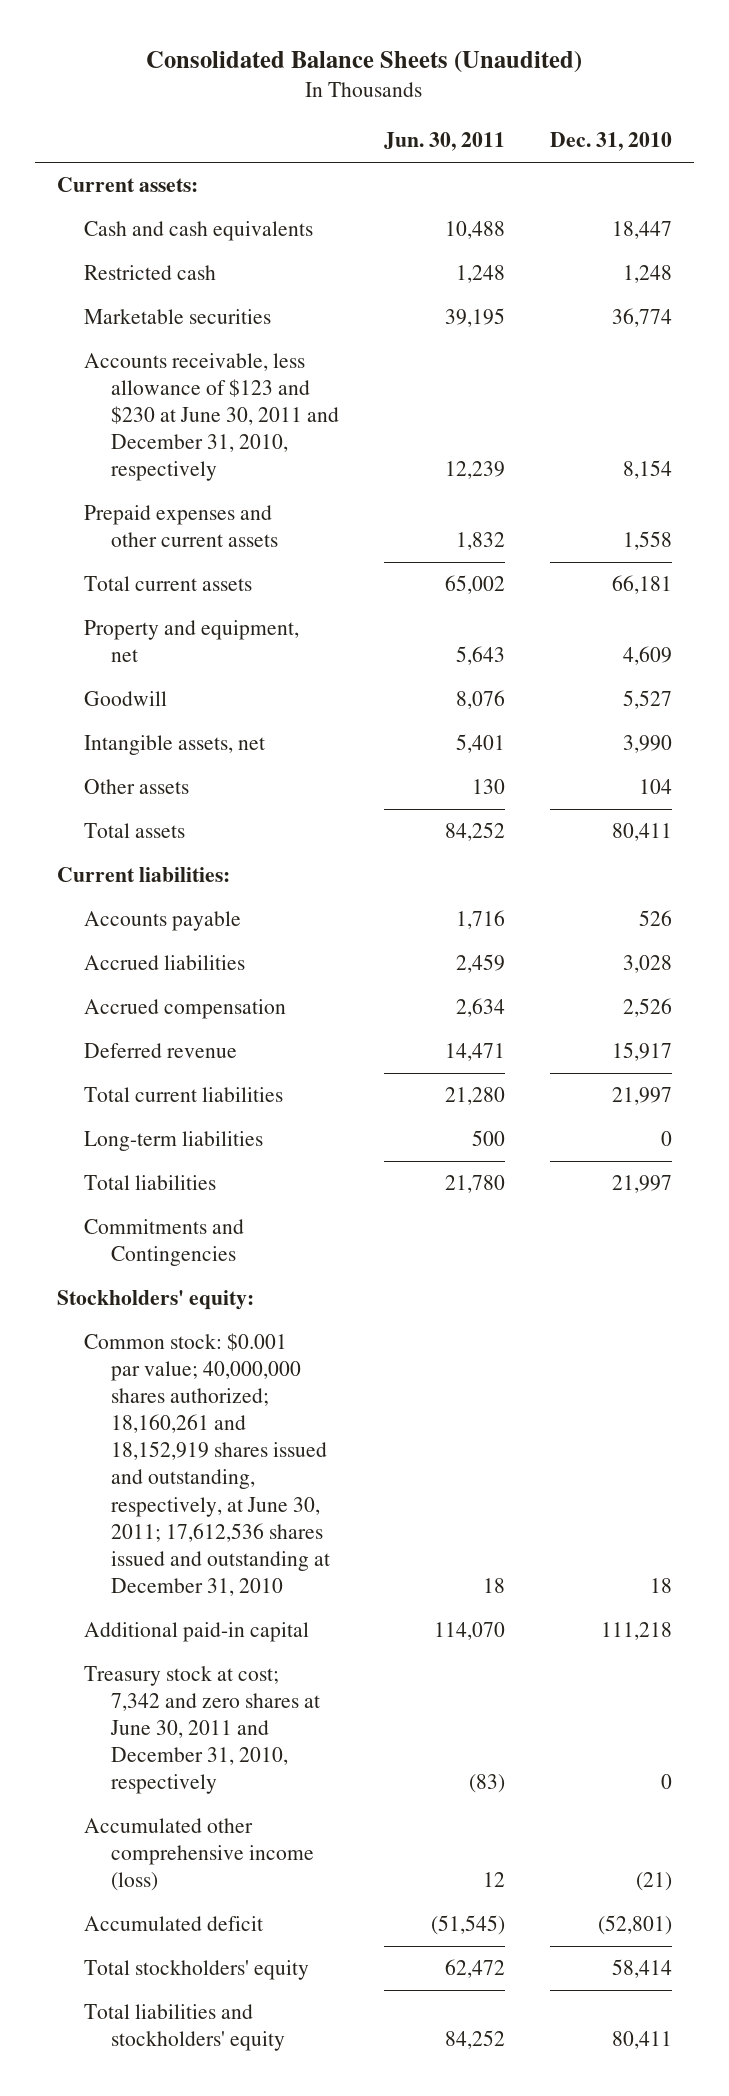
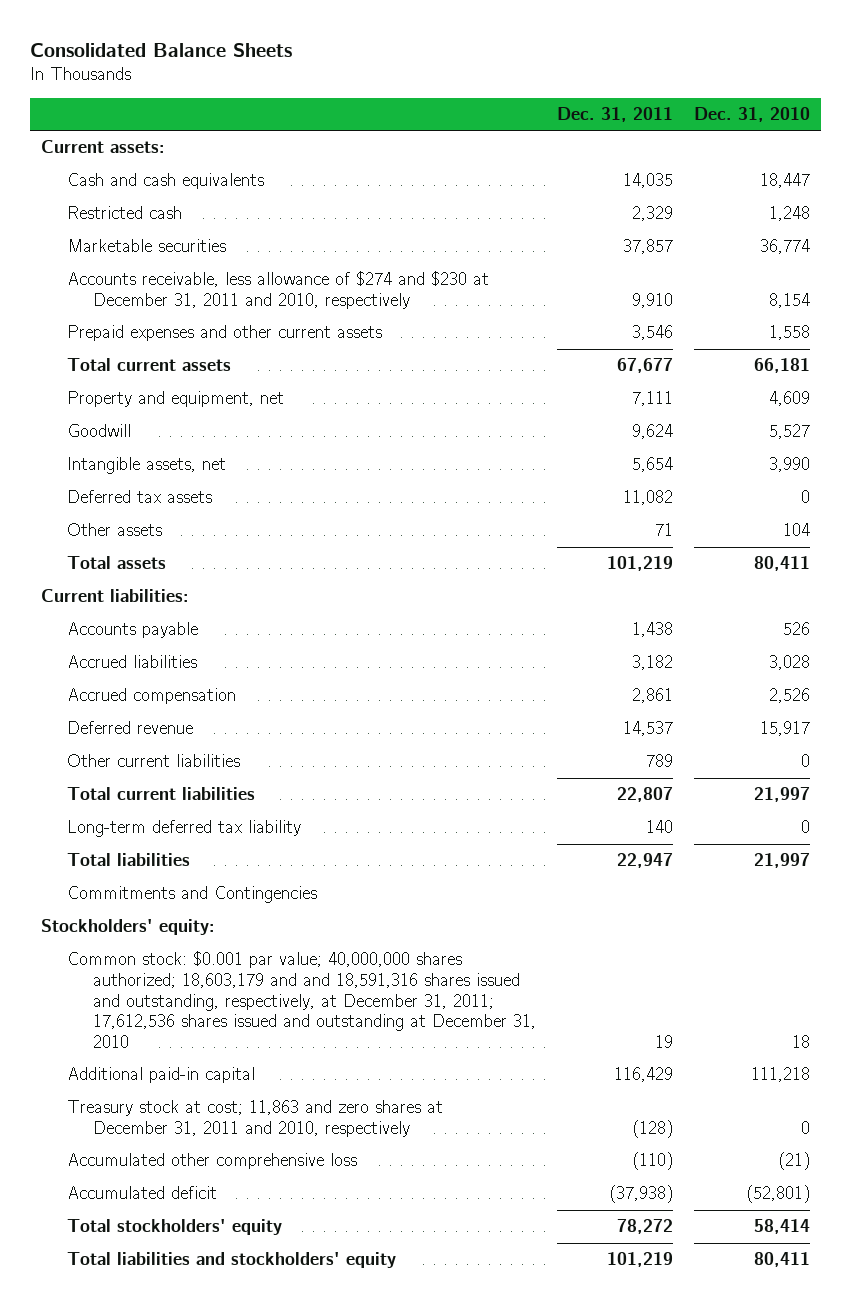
- Consolidated Balance Sheets (Unaudited)
+ Consolidated Balance Sheets
- | Jun. 30, 2011 | Dec. 31, 2010
+ | Dec. 31, 2011 | Dec. 31, 2010
- Accounts receivable, less allowance of $123 and $230 at June 30, 2011 and December 31, 2010, respectively | 12,239 | 8,154
+ Accounts receivable, less allowance of $274 and $230 at December 31, 2011 and 2010, respectively | 9,910 | 8,154
+ Deferred tax assets | 11,082 | 0
+ Other current liabilities | 789 | 0
- Long-term liabilities | 500 | 0
+ Long-term deferred tax liability | 140 | 0
- Common stock: $0.001 par value; 40,000,000 shares authorized; 18,160,261 and 18,152,919 shares issued and outstanding, respectively, at June 30, 2011; 17,612,536 shares issued and outstanding at December 31, 2010 | 18 | 18
+ Common stock: $0.001 par value; 40,000,000 shares authorized; 18,603,179 and and 18,591,316 shares issued and outstanding, respectively, at December 31, 2011; 17,612,536 shares issued and outstanding at December 31, 2010 | 19 | 18
- Treasury stock at cost; 7,342 and zero shares at June 30, 2011 and December 31, 2010, respectively | (83) | 0
- Accumulated other comprehensive income (loss) | 12 | (21)
+ Treasury stock at cost; 11,863 and zero shares at December 31, 2011 and 2010, respectively | (128) | 0
+ Accumulated other comprehensive loss | (110) | (21)

